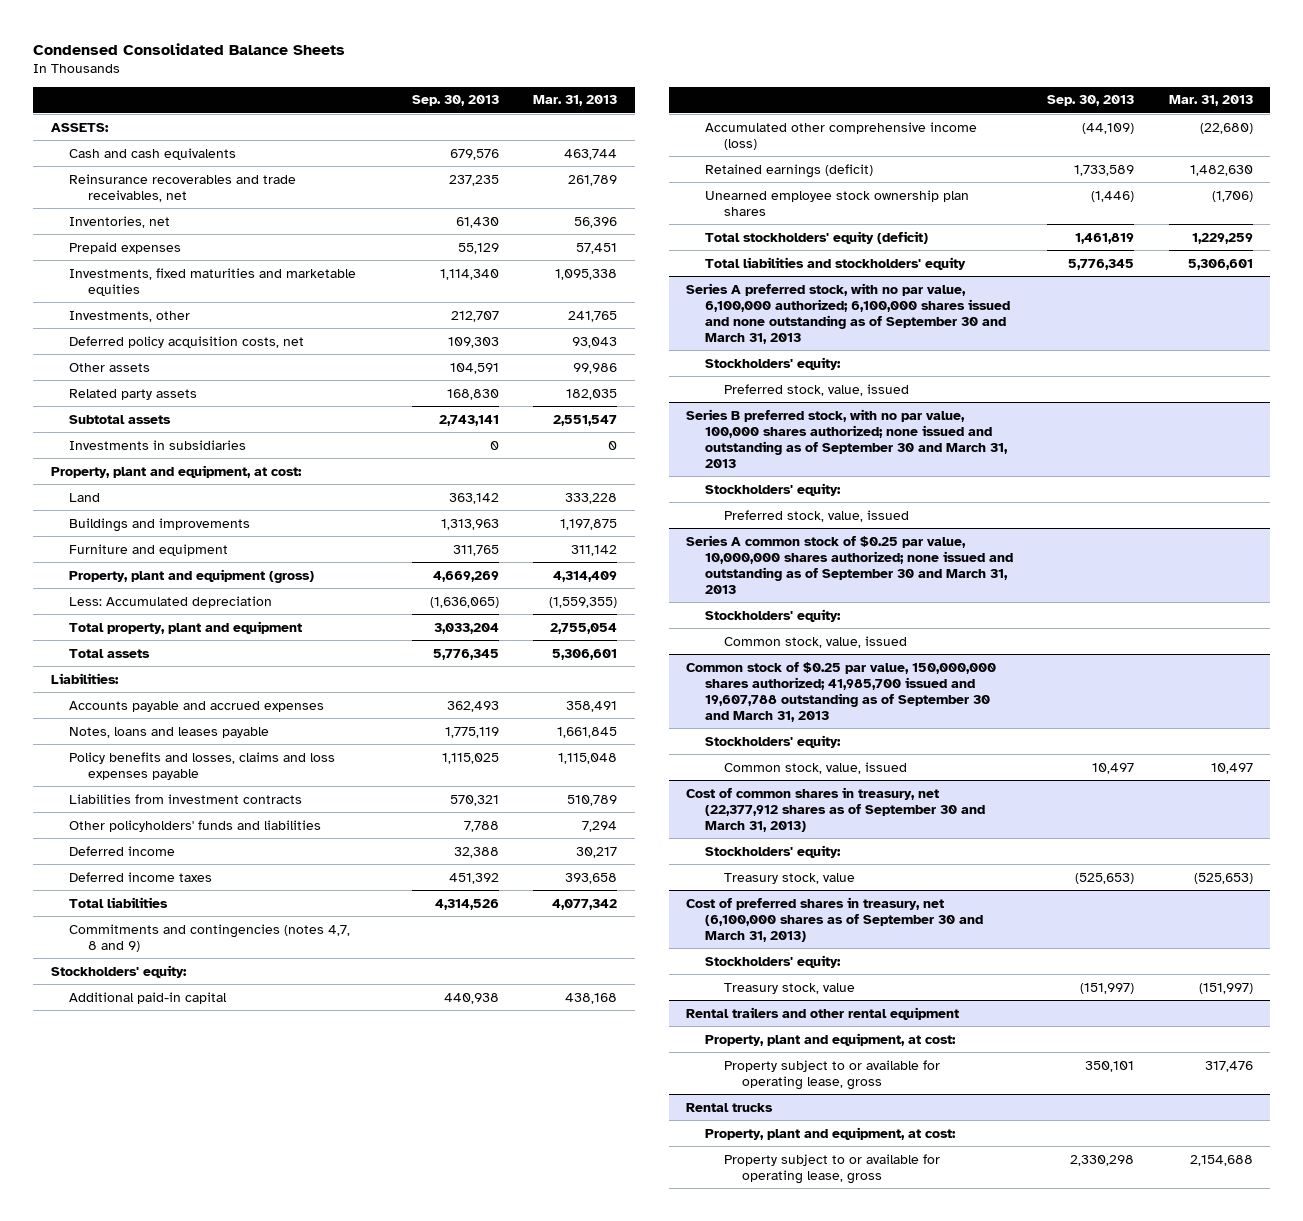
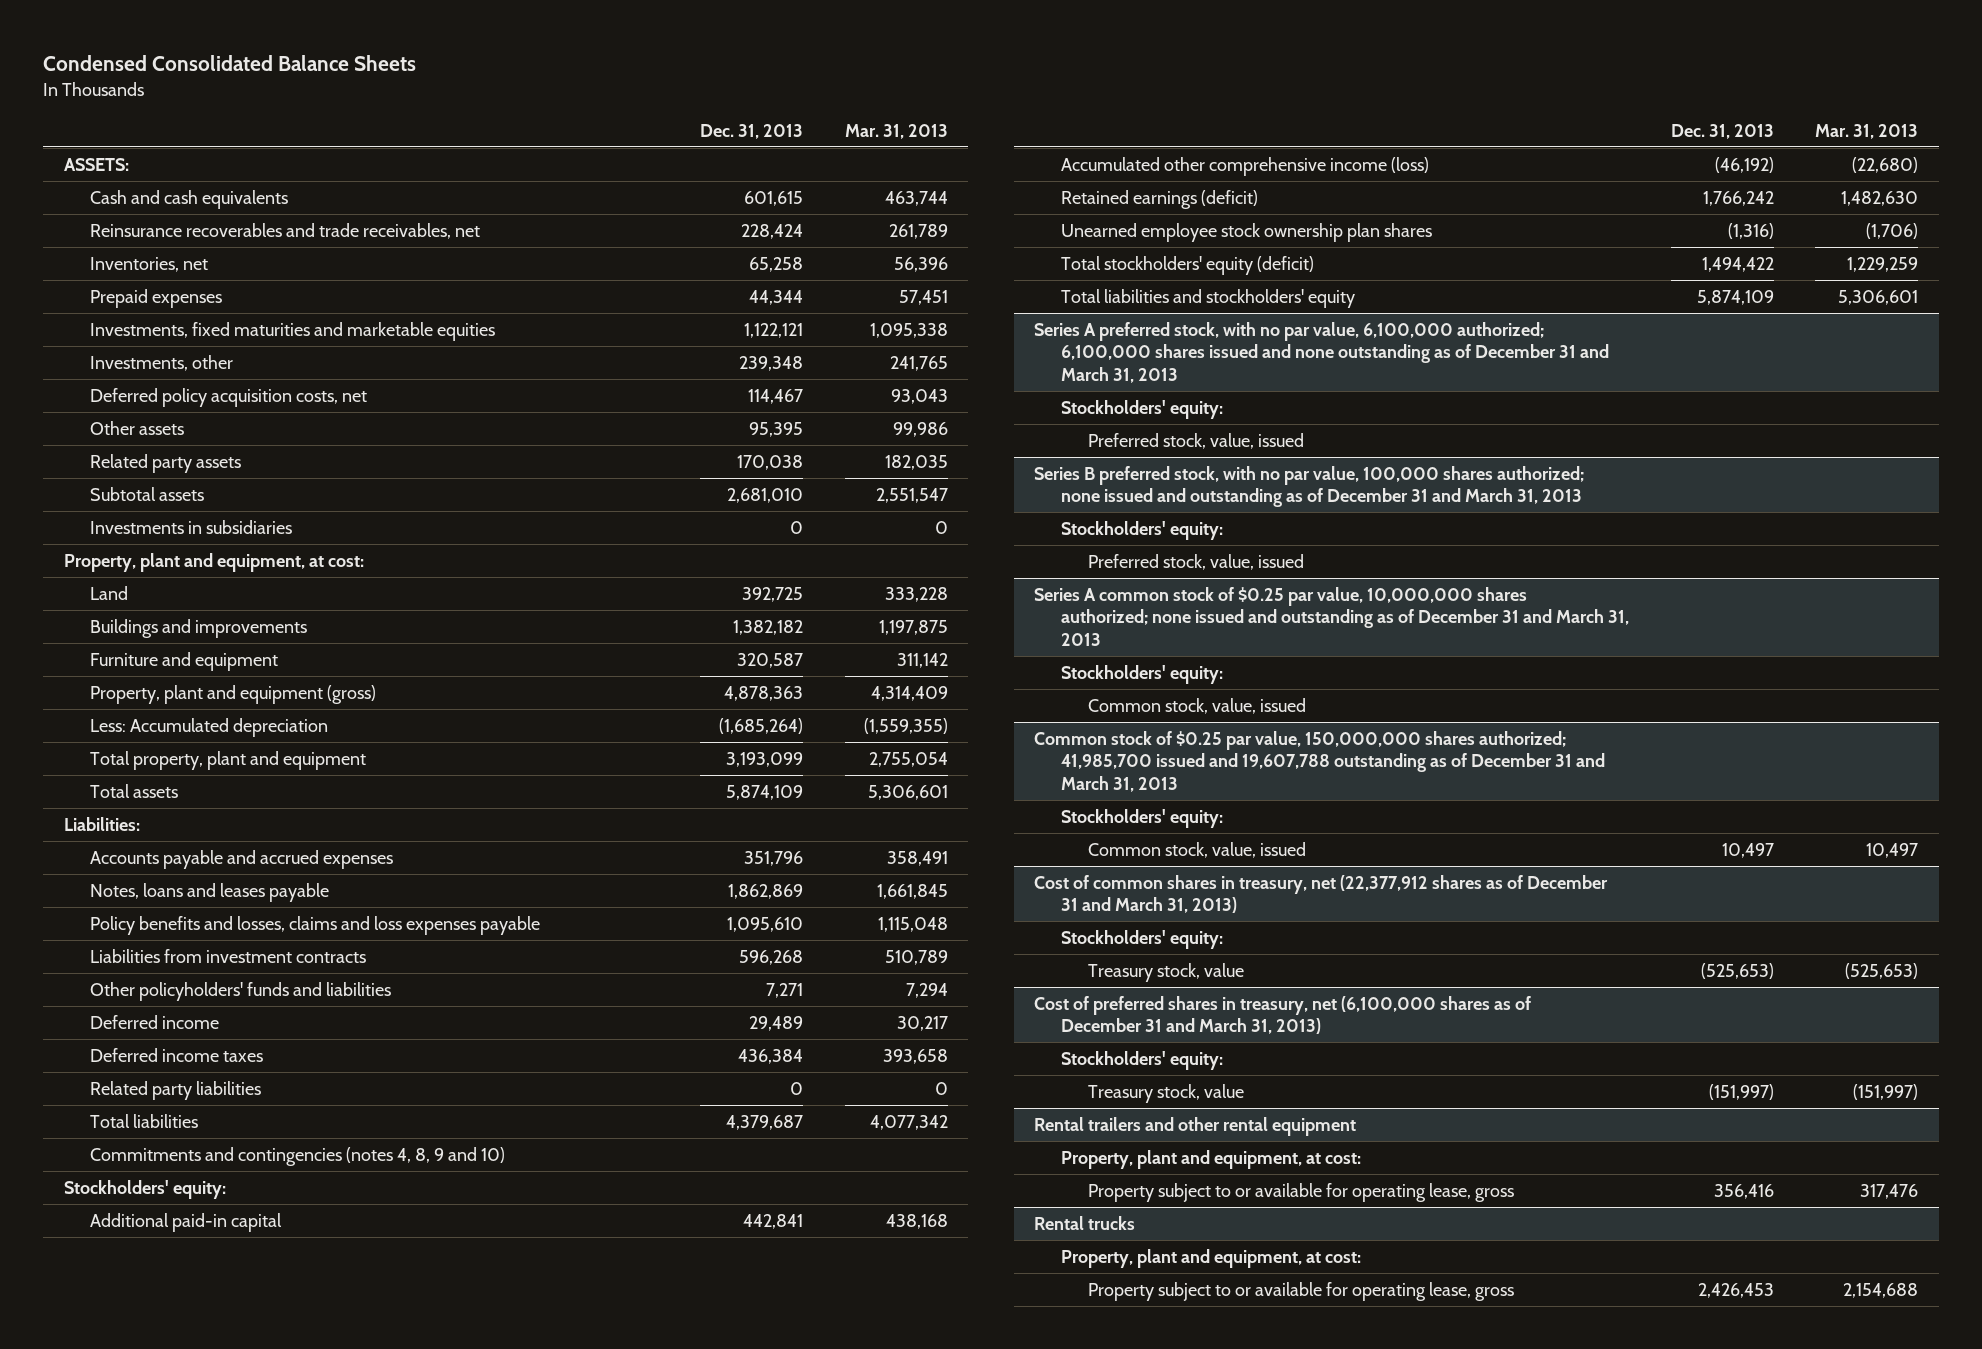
- | Sep. 30, 2013 | Mar. 31, 2013
+ | Dec. 31, 2013 | Mar. 31, 2013
+ Related party liabilities | 0 | 0
- Commitments and contingencies (notes 4,7, 8 and 9)
+ Commitments and contingencies (notes 4, 8, 9 and 10)
- Series A preferred stock, with no par value, 6,100,000 authorized; 6,100,000 shares issued and none outstanding as of September 30 and March 31, 2013
+ Series A preferred stock, with no par value, 6,100,000 authorized; 6,100,000 shares issued and none outstanding as of December 31 and March 31, 2013
- Series B preferred stock, with no par value, 100,000 shares authorized; none issued and outstanding as of September 30 and March 31, 2013
+ Series B preferred stock, with no par value, 100,000 shares authorized; none issued and outstanding as of December 31 and March 31, 2013
- Series A common stock of $0.25 par value, 10,000,000 shares authorized; none issued and outstanding as of September 30 and March 31, 2013
+ Series A common stock of $0.25 par value, 10,000,000 shares authorized; none issued and outstanding as of December 31 and March 31, 2013
- Common stock of $0.25 par value, 150,000,000 shares authorized; 41,985,700 issued and 19,607,788 outstanding as of September 30 and March 31, 2013
+ Common stock of $0.25 par value, 150,000,000 shares authorized; 41,985,700 issued and 19,607,788 outstanding as of December 31 and March 31, 2013
- Cost of common shares in treasury, net (22,377,912 shares as of September 30 and March 31, 2013)
+ Cost of common shares in treasury, net (22,377,912 shares as of December 31 and March 31, 2013)
- Cost of preferred shares in treasury, net (6,100,000 shares as of September 30 and March 31, 2013)
+ Cost of preferred shares in treasury, net (6,100,000 shares as of December 31 and March 31, 2013)

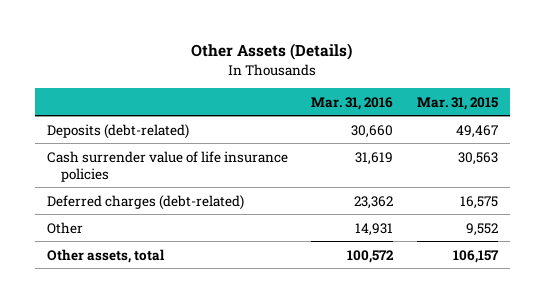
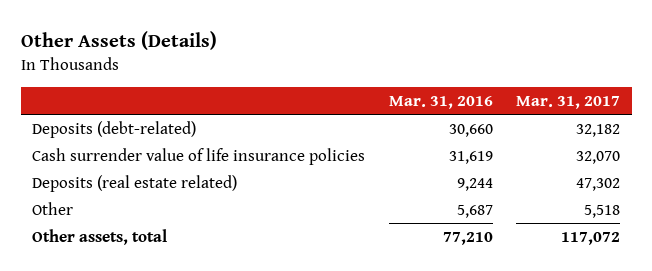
- | Mar. 31, 2016 | Mar. 31, 2015
+ | Mar. 31, 2016 | Mar. 31, 2017
- Deferred charges (debt-related) | 23,362 | 16,575
- Other | 14,931 | 9,552
- Other assets, total | 100,572 | 106,157
+ Deposits (real estate related) | 9,244 | 47,302
+ Other | 5,687 | 5,518
+ Other assets, total | 77,210 | 117,072

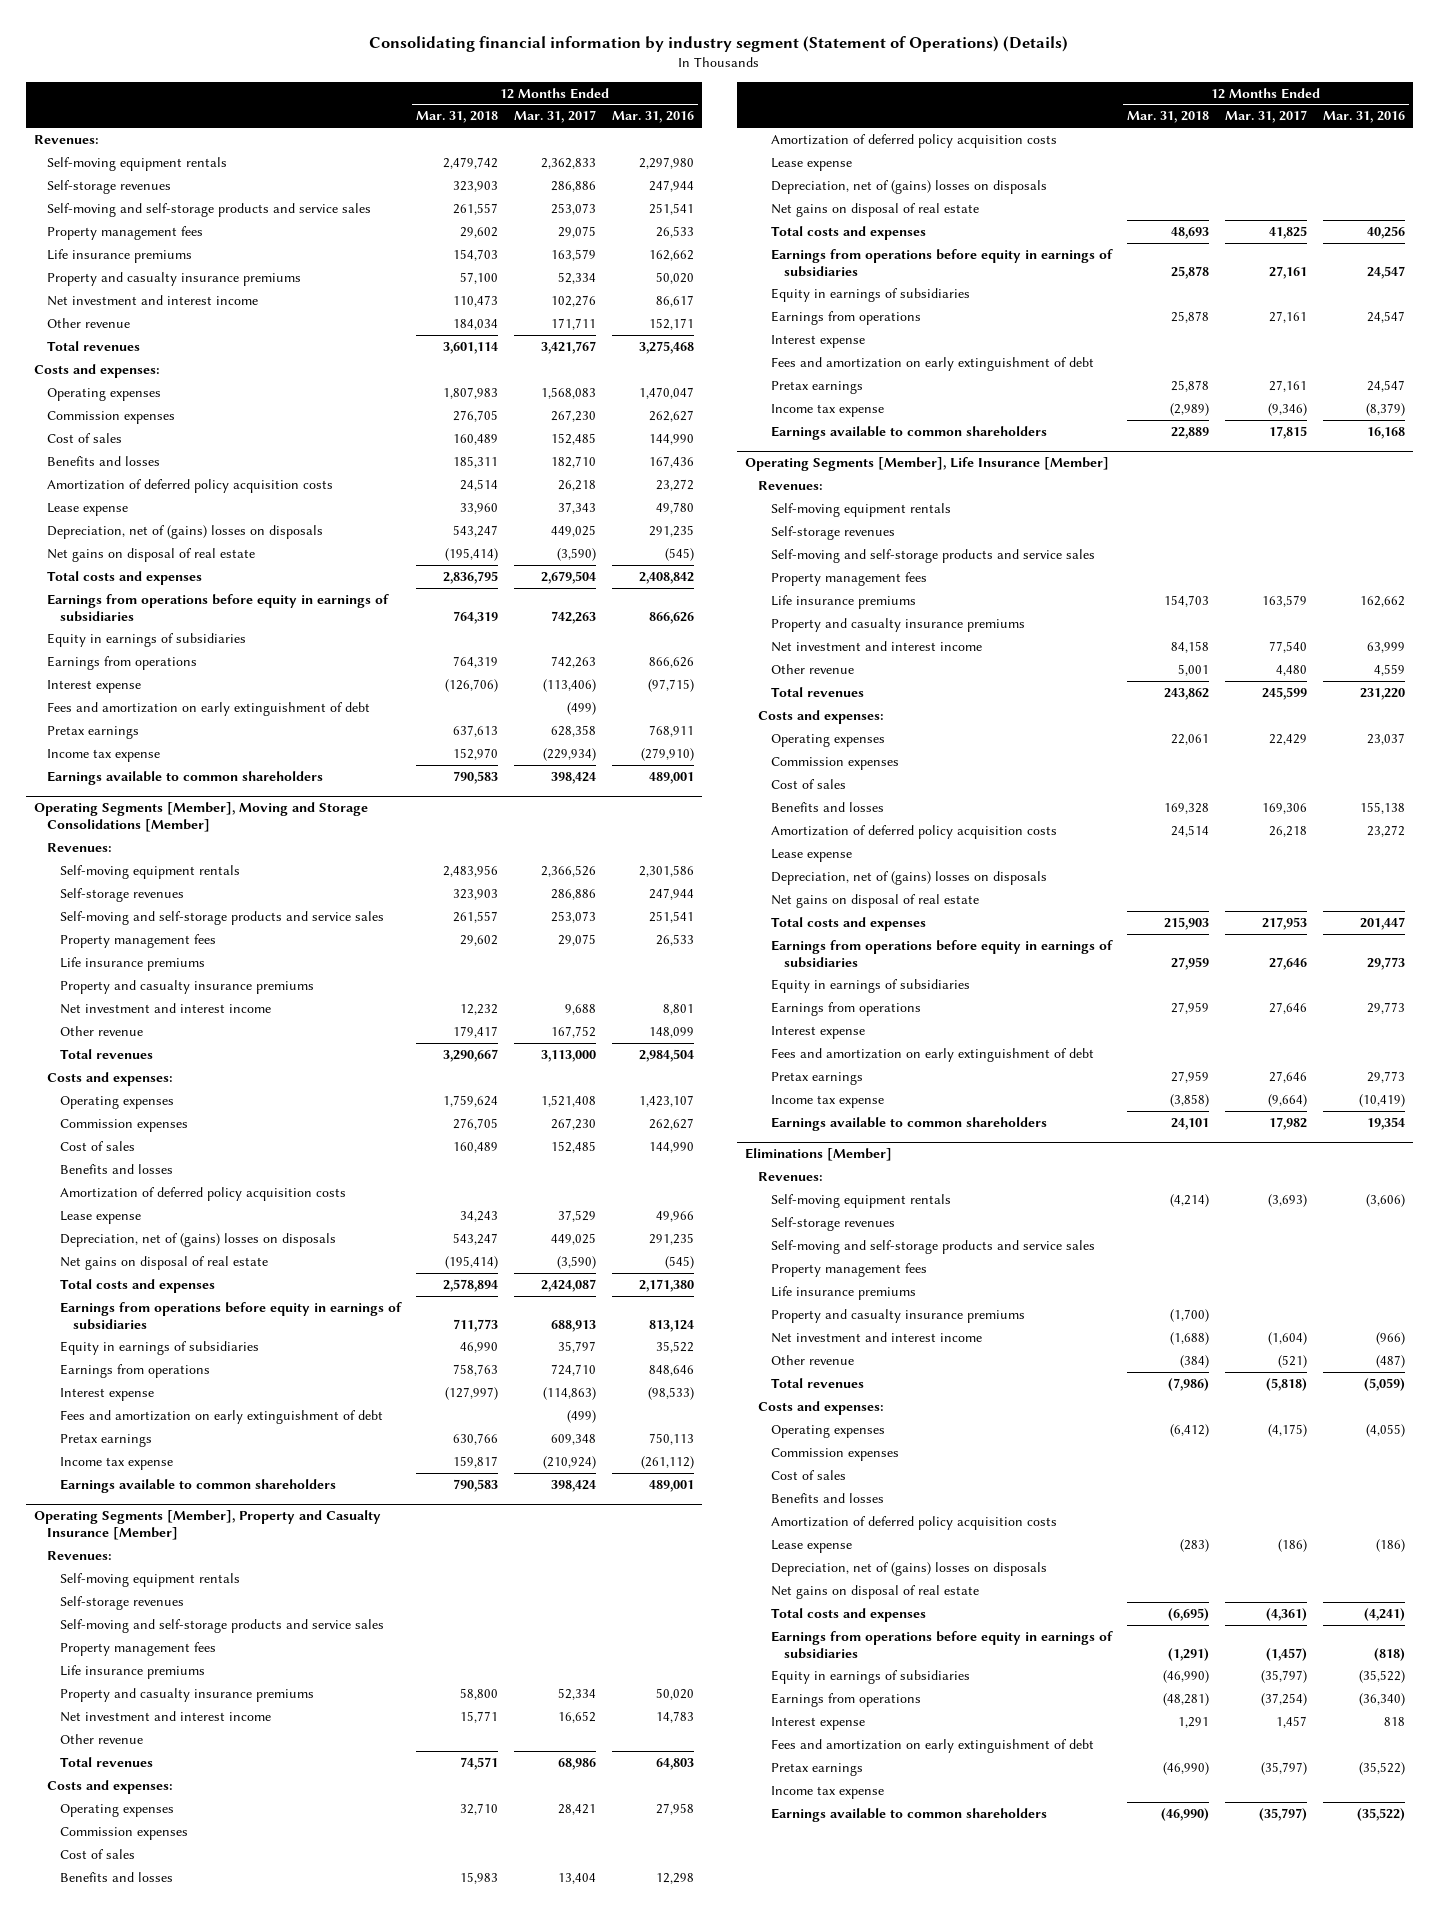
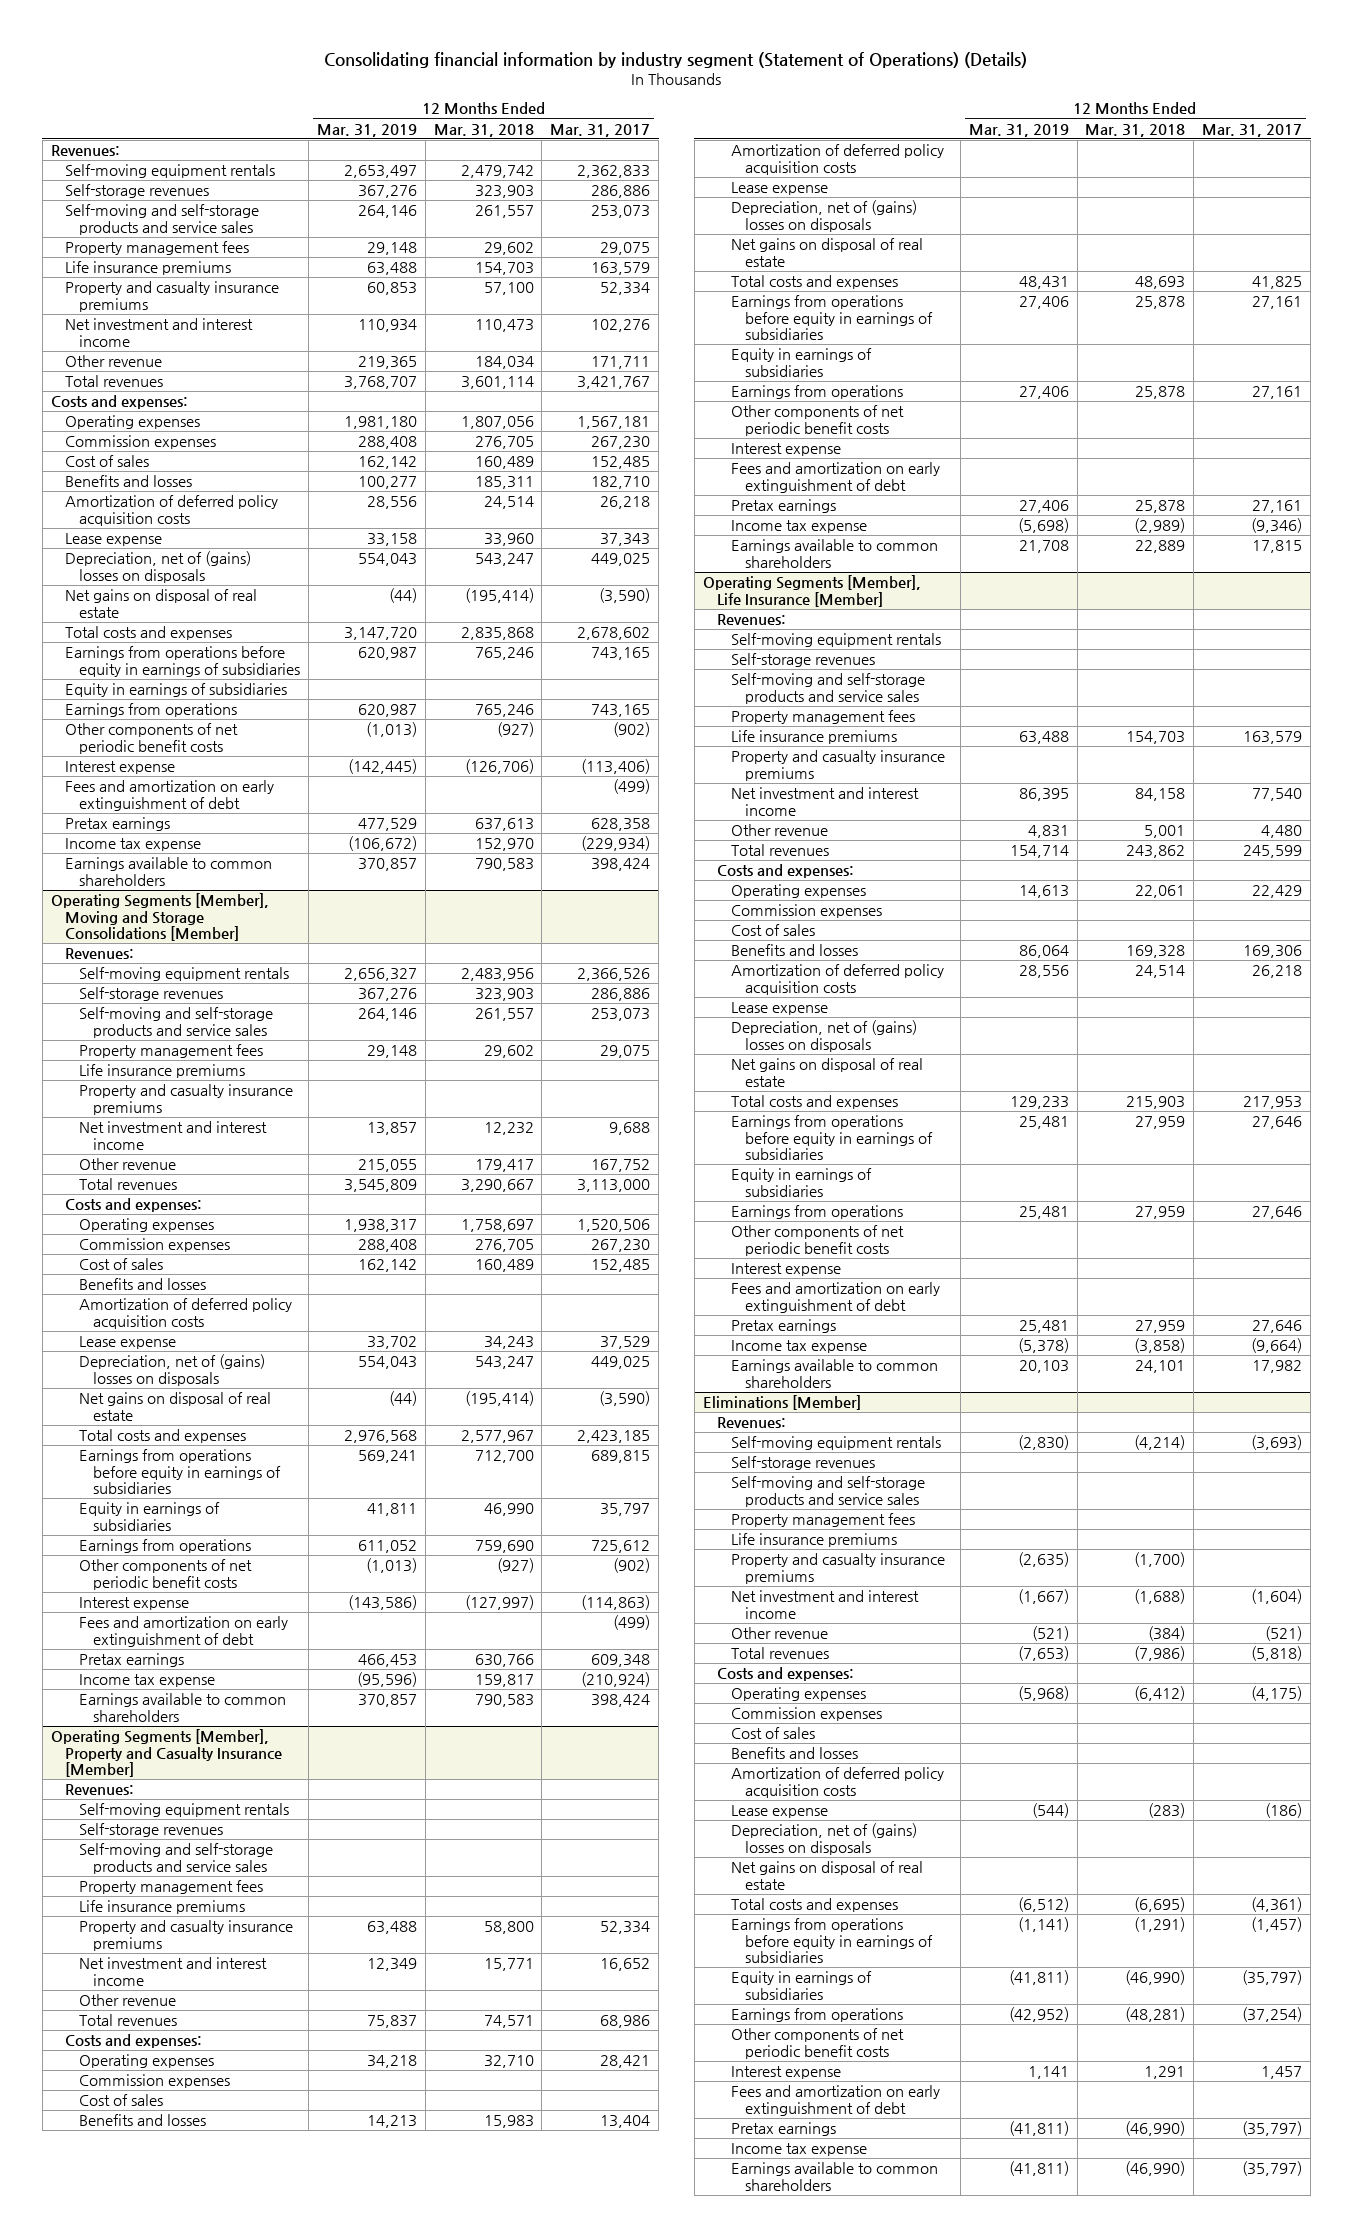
- | 12 Months Ended Mar. 31, 2018 | 12 Months Ended Mar. 31, 2017 | 12 Months Ended Mar. 31, 2016
+ | 12 Months Ended Mar. 31, 2019 | 12 Months Ended Mar. 31, 2018 | 12 Months Ended Mar. 31, 2017
- Operating expenses | 1,807,983 | 1,568,083 | 1,470,047
+ Operating expenses | 1,981,180 | 1,807,056 | 1,567,181
- Total costs and expenses | 2,836,795 | 2,679,504 | 2,408,842
- Earnings from operations before equity in earnings of subsidiaries | 764,319 | 742,263 | 866,626
+ Total costs and expenses | 3,147,720 | 2,835,868 | 2,678,602
+ Earnings from operations before equity in earnings of subsidiaries | 620,987 | 765,246 | 743,165
- Earnings from operations | 764,319 | 742,263 | 866,626
+ Earnings from operations | 620,987 | 765,246 | 743,165
+ Other components of net periodic benefit costs | (1,013) | (927) | (902)
@ Operating Segments [Member], Moving and Storage Consolidations [Member]
- Operating expenses | 1,759,624 | 1,521,408 | 1,423,107
+ Operating expenses | 1,938,317 | 1,758,697 | 1,520,506
- Total costs and expenses | 2,578,894 | 2,424,087 | 2,171,380
- Earnings from operations before equity in earnings of subsidiaries | 711,773 | 688,913 | 813,124
+ Total costs and expenses | 2,976,568 | 2,577,967 | 2,423,185
+ Earnings from operations before equity in earnings of subsidiaries | 569,241 | 712,700 | 689,815
- Earnings from operations | 758,763 | 724,710 | 848,646
+ Earnings from operations | 611,052 | 759,690 | 725,612
+ Other components of net periodic benefit costs | (1,013) | (927) | (902)
@ Operating Segments [Member], Property and Casualty Insurance [Member]
+ Other components of net periodic benefit costs
@ Operating Segments [Member], Life Insurance [Member]
+ Other components of net periodic benefit costs
@ Eliminations [Member]
+ Other components of net periodic benefit costs

